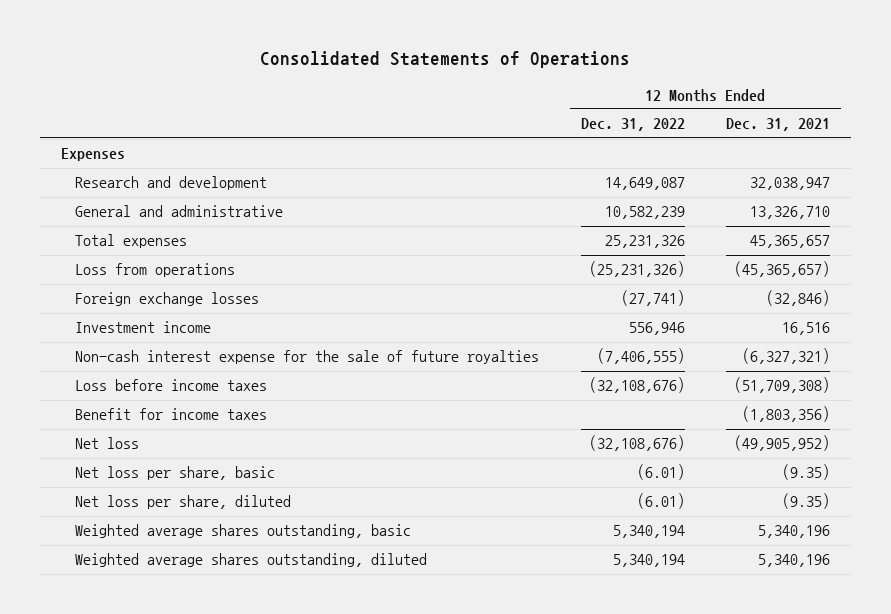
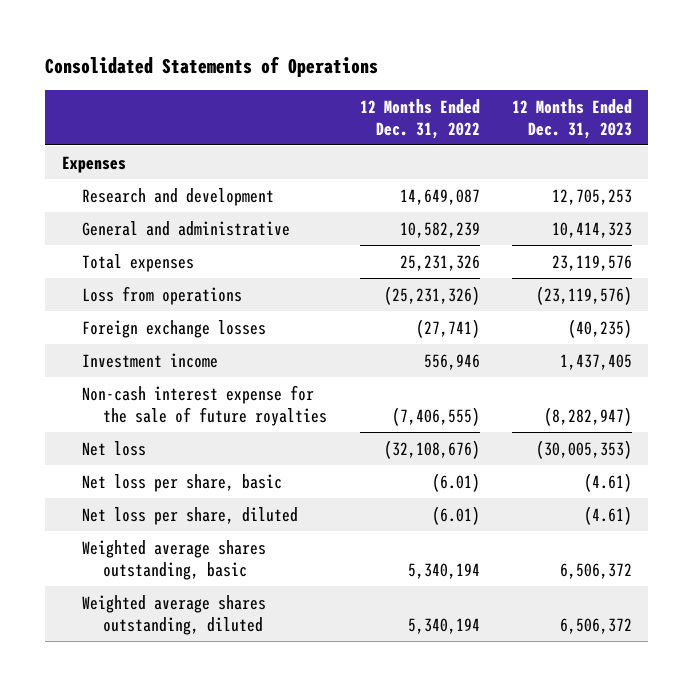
- | 12 Months Ended Dec. 31, 2022 | 12 Months Ended Dec. 31, 2021
+ | 12 Months Ended Dec. 31, 2022 | 12 Months Ended Dec. 31, 2023
- Loss before income taxes | (32,108,676) | (51,709,308)
- Benefit for income taxes | | (1,803,356)

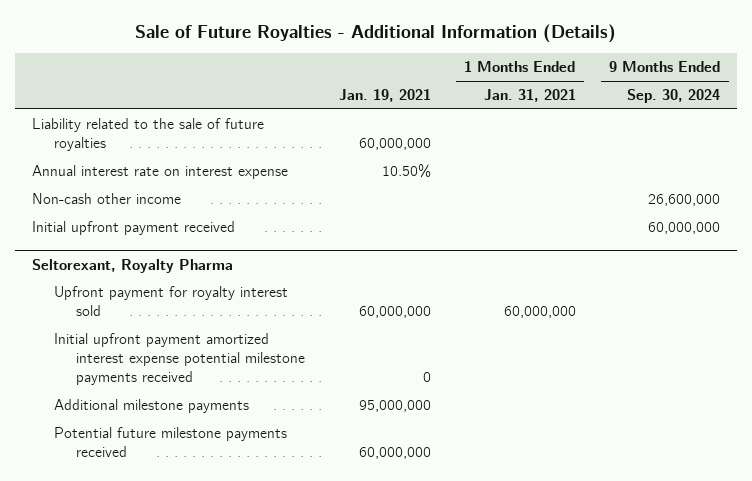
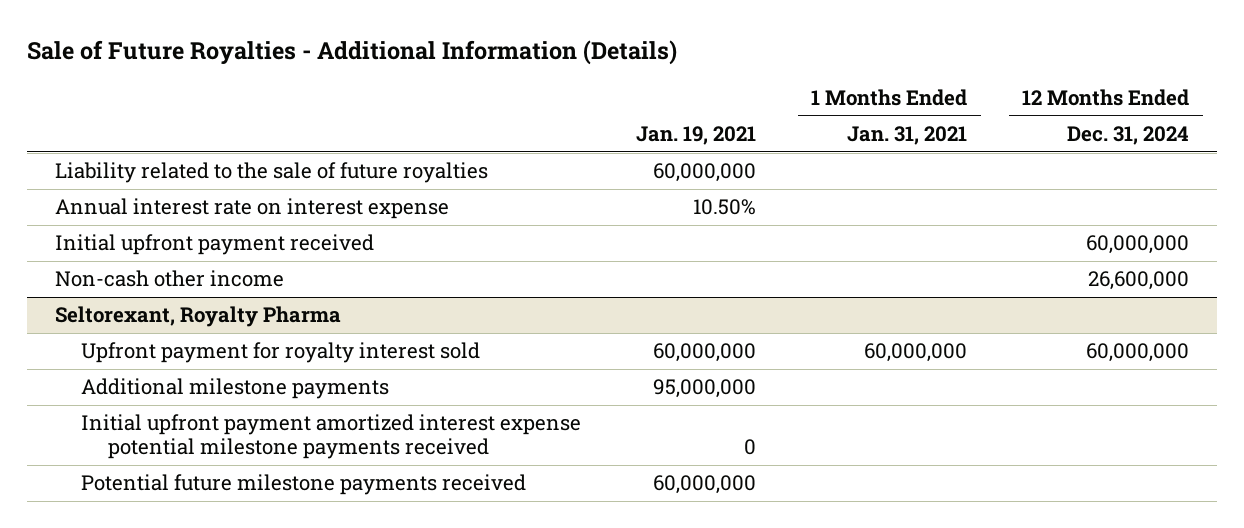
- | Jan. 19, 2021 | 1 Months Ended Jan. 31, 2021 | 9 Months Ended Sep. 30, 2024
+ | Jan. 19, 2021 | 1 Months Ended Jan. 31, 2021 | 12 Months Ended Dec. 31, 2024
moved down: Non-cash other income | | | 26,600,000
@ Seltorexant, Royalty Pharma
moved down: Initial upfront payment amortized interest expense potential milestone payments received | 0 | |

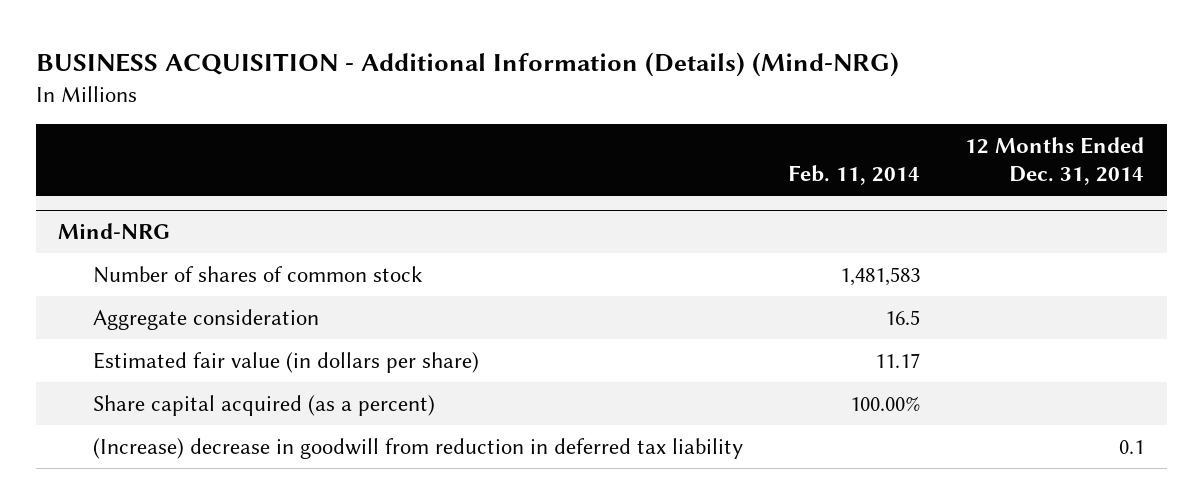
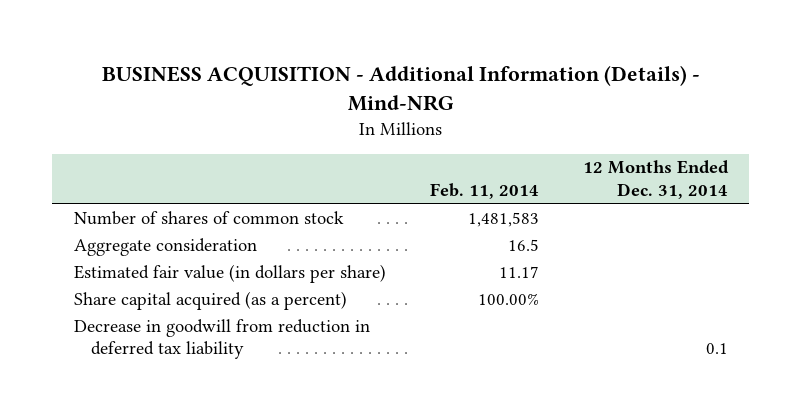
- BUSINESS ACQUISITION - Additional Information (Details) (Mind-NRG)
+ BUSINESS ACQUISITION - Additional Information (Details) - Mind-NRG
- Mind-NRG
- (Increase) decrease in goodwill from reduction in deferred tax liability | | 0.1
+ Decrease in goodwill from reduction in deferred tax liability | | 0.1

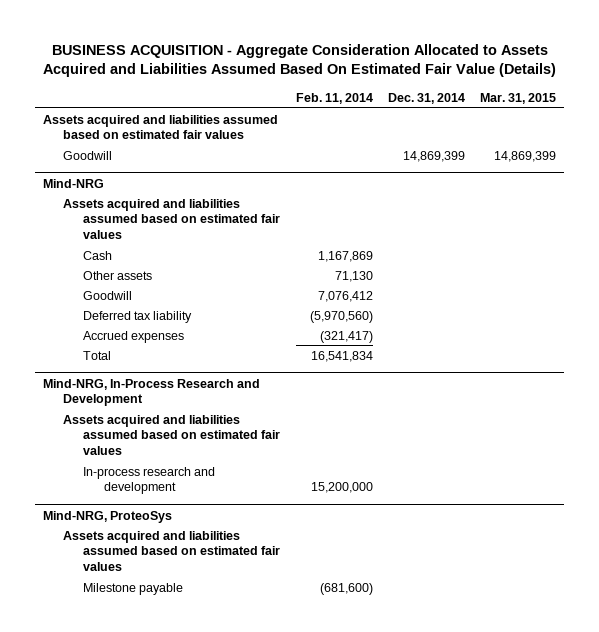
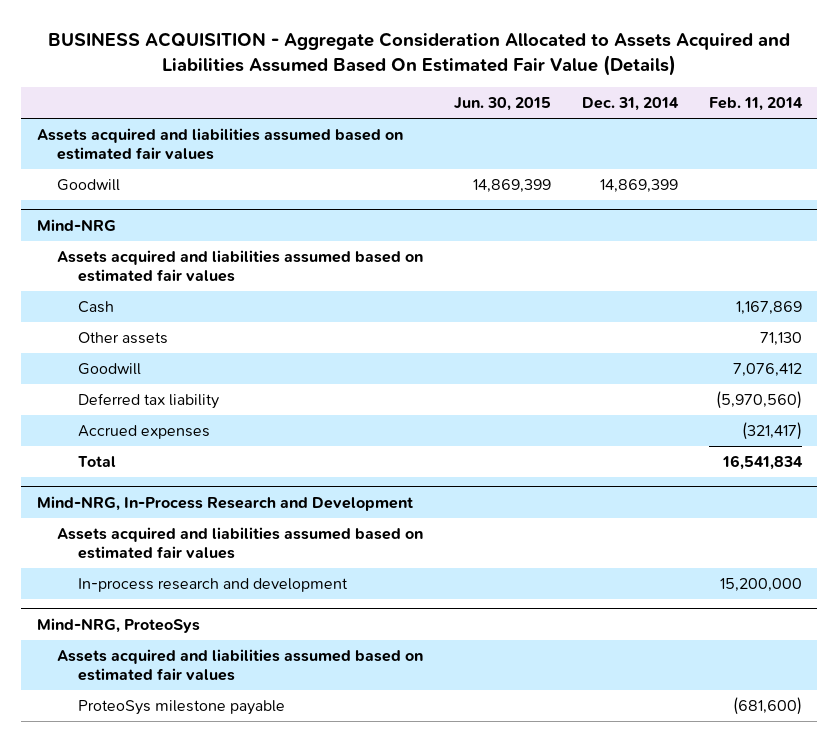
- | Feb. 11, 2014 | Dec. 31, 2014 | Mar. 31, 2015
+ | Jun. 30, 2015 | Dec. 31, 2014 | Feb. 11, 2014
@ Mind-NRG, ProteoSys
- Milestone payable | (681,600) | |
+ ProteoSys milestone payable | | | (681,600)

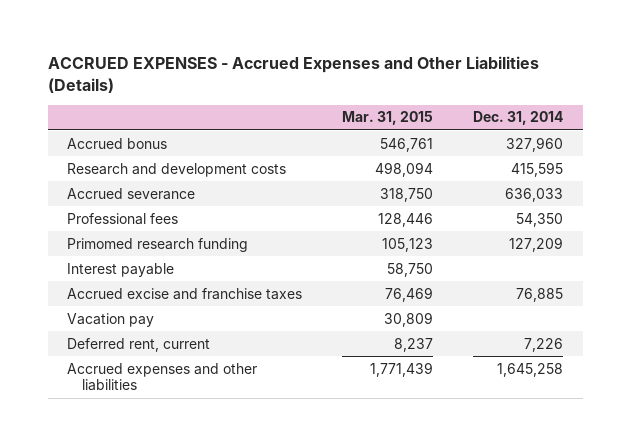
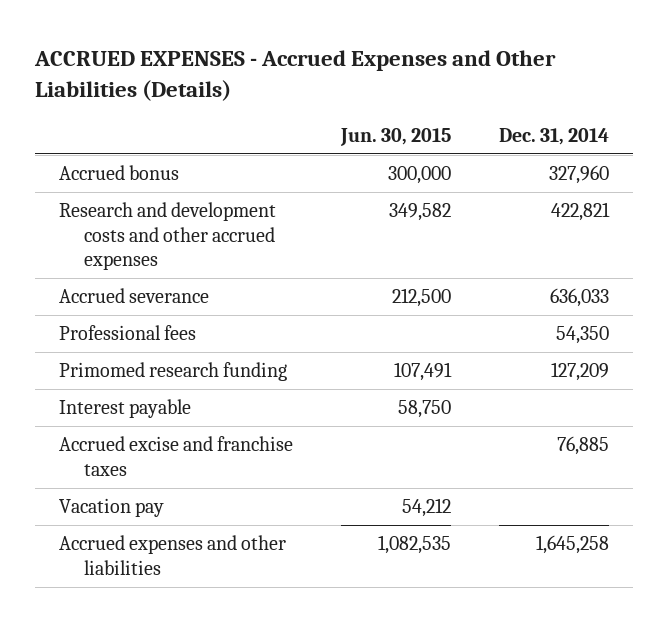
- | Mar. 31, 2015 | Dec. 31, 2014
+ | Jun. 30, 2015 | Dec. 31, 2014
- Research and development costs | 498,094 | 415,595
+ Research and development costs and other accrued expenses | 349,582 | 422,821
- Deferred rent, current | 8,237 | 7,226

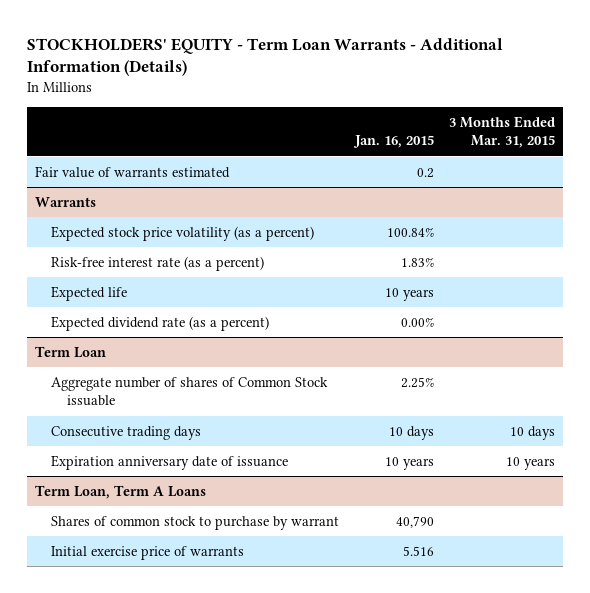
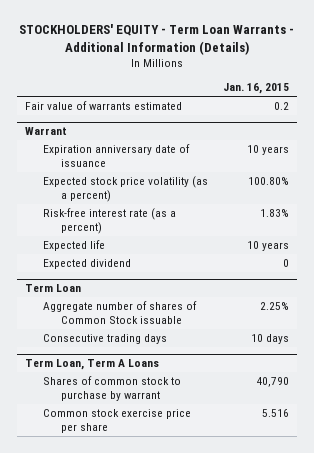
- | Jan. 16, 2015 | 3 Months Ended Mar. 31, 2015
+ | Jan. 16, 2015
- Warrants
- Expected stock price volatility (as a percent) | 100.84% |
+ Warrant
+ Expiration anniversary date of issuance | 10 years
+ Expected stock price volatility (as a percent) | 100.80%
- Expected dividend rate (as a percent) | 0.00% |
+ Expected dividend | 0
@ Term Loan
- Expiration anniversary date of issuance | 10 years | 10 years
@ Term Loan, Term A Loans
- Initial exercise price of warrants | 5.516 |
+ Common stock exercise price per share | 5.516

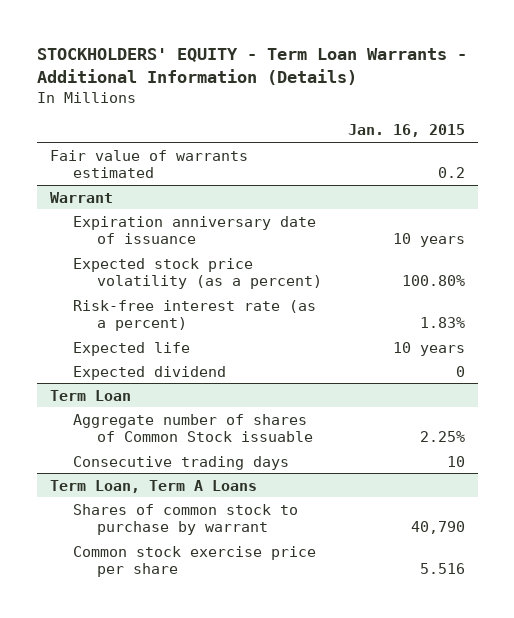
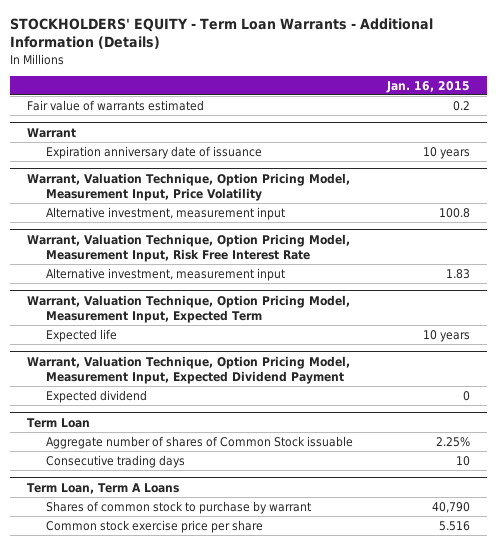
@ Warrant
- Expected stock price volatility (as a percent) | 100.80%
- Risk-free interest rate (as a percent) | 1.83%
+ Warrant, Valuation Technique, Option Pricing Model, Measurement Input, Price Volatility
+ Alternative investment, measurement input | 100.8
+ Warrant, Valuation Technique, Option Pricing Model, Measurement Input, Risk Free Interest Rate
+ Alternative investment, measurement input | 1.83
+ Warrant, Valuation Technique, Option Pricing Model, Measurement Input, Expected Term
+ Warrant, Valuation Technique, Option Pricing Model, Measurement Input, Expected Dividend Payment

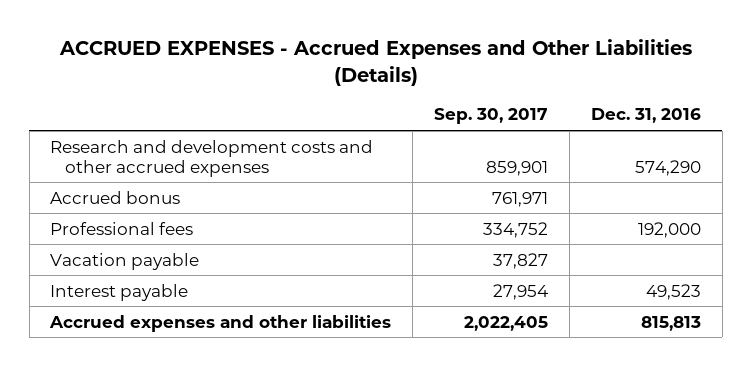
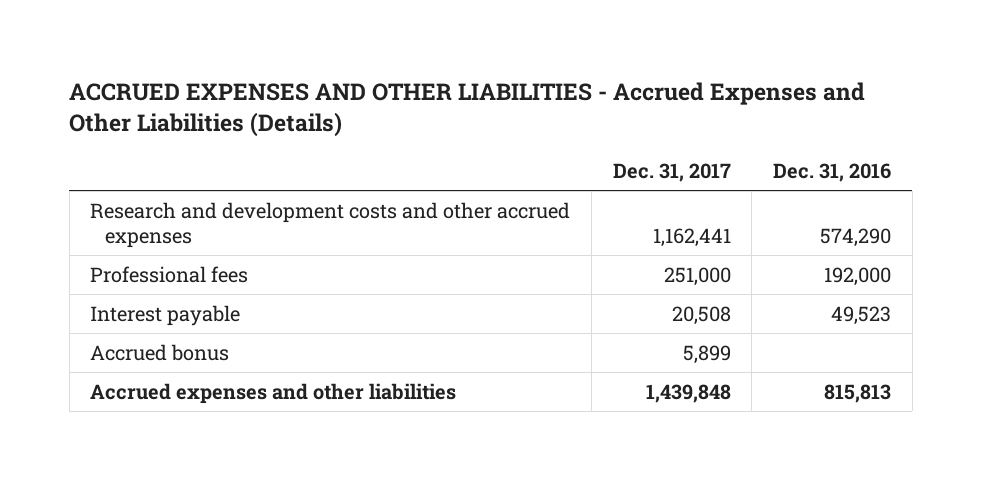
- ACCRUED EXPENSES - Accrued Expenses and Other Liabilities (Details)
+ ACCRUED EXPENSES AND OTHER LIABILITIES - Accrued Expenses and Other Liabilities (Details)
- | Sep. 30, 2017 | Dec. 31, 2016
+ | Dec. 31, 2017 | Dec. 31, 2016
- Vacation payable | 37,827 |
moved down: Accrued bonus | 5,899 |

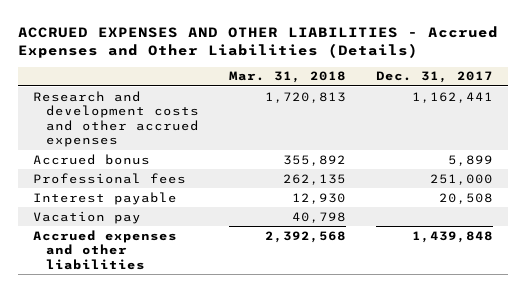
- | Dec. 31, 2017 | Dec. 31, 2016
+ | Mar. 31, 2018 | Dec. 31, 2017
moved up: Accrued bonus | 355,892 | 5,899
+ Vacation pay | 40,798 |

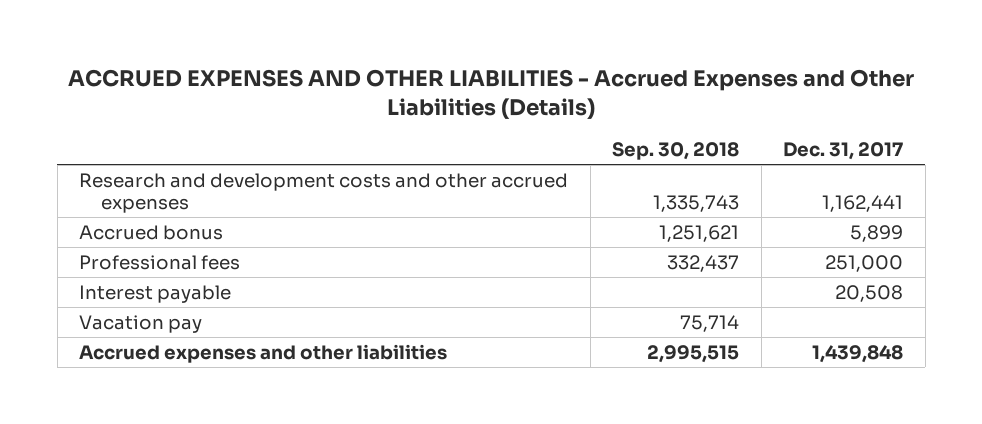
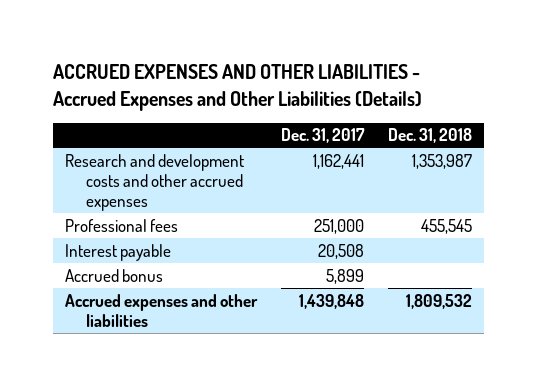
- | Sep. 30, 2018 | Dec. 31, 2017
+ | Dec. 31, 2017 | Dec. 31, 2018
- Vacation pay | 75,714 |
moved down: Accrued bonus | 5,899 |

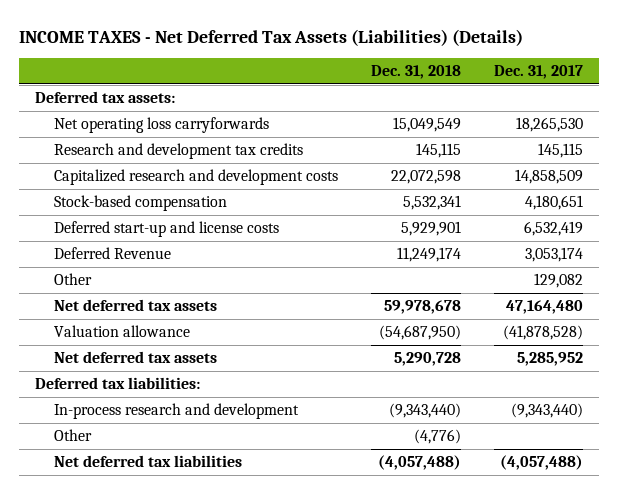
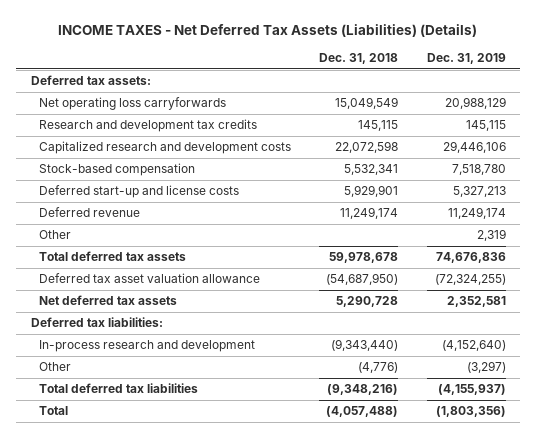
- | Dec. 31, 2018 | Dec. 31, 2017
+ | Dec. 31, 2018 | Dec. 31, 2019
- Deferred Revenue | 11,249,174 | 3,053,174
+ Deferred revenue | 11,249,174 | 11,249,174
- Net deferred tax assets | 59,978,678 | 47,164,480
- Valuation allowance | (54,687,950) | (41,878,528)
+ Total deferred tax assets | 59,978,678 | 74,676,836
+ Deferred tax asset valuation allowance | (54,687,950) | (72,324,255)
- Net deferred tax liabilities | (4,057,488) | (4,057,488)
+ Total deferred tax liabilities | (9,348,216) | (4,155,937)
+ Total | (4,057,488) | (1,803,356)

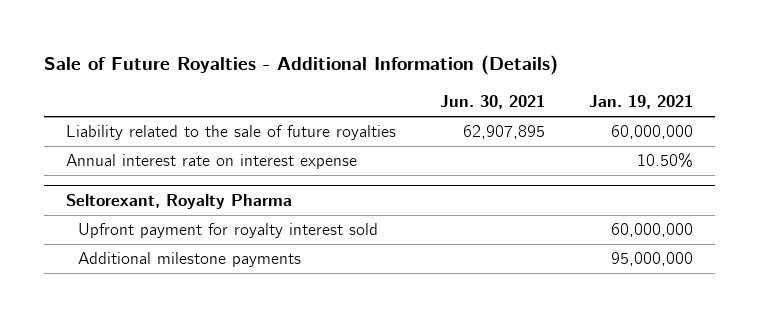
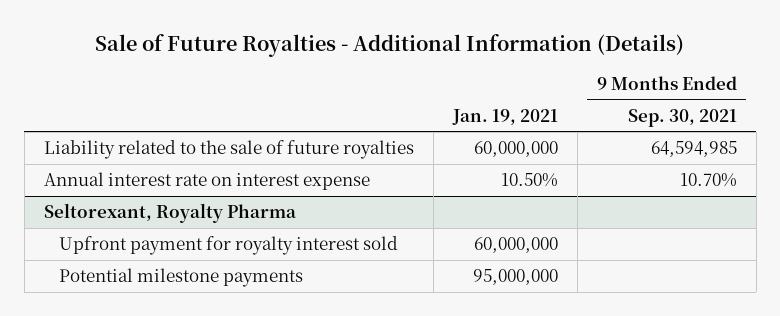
- | Jun. 30, 2021 | Jan. 19, 2021
+ | Jan. 19, 2021 | 9 Months Ended Sep. 30, 2021
@ Seltorexant, Royalty Pharma
- Additional milestone payments | | 95,000,000
+ Potential milestone payments | 95,000,000 |

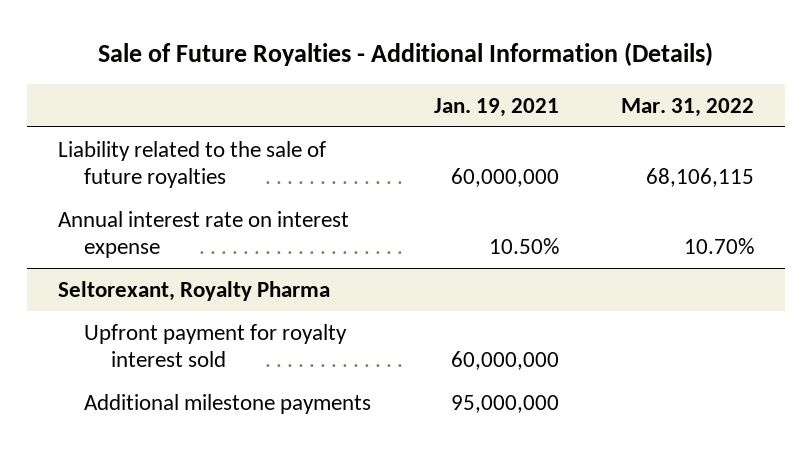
- | Jan. 19, 2021 | 9 Months Ended Sep. 30, 2021
+ | Jan. 19, 2021 | Mar. 31, 2022
@ Seltorexant, Royalty Pharma
- Potential milestone payments | 95,000,000 |
+ Additional milestone payments | 95,000,000 |

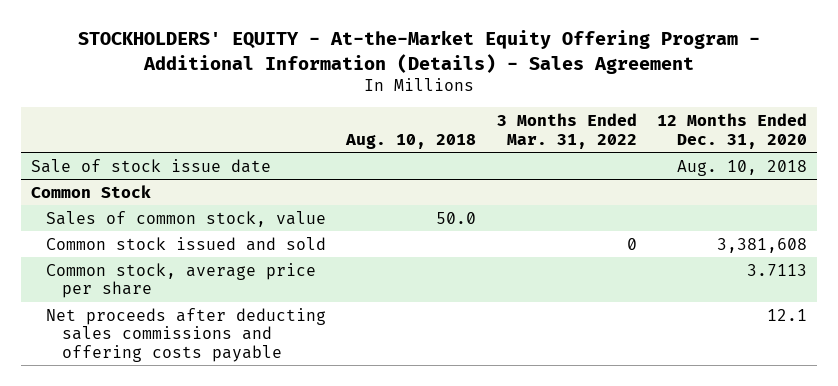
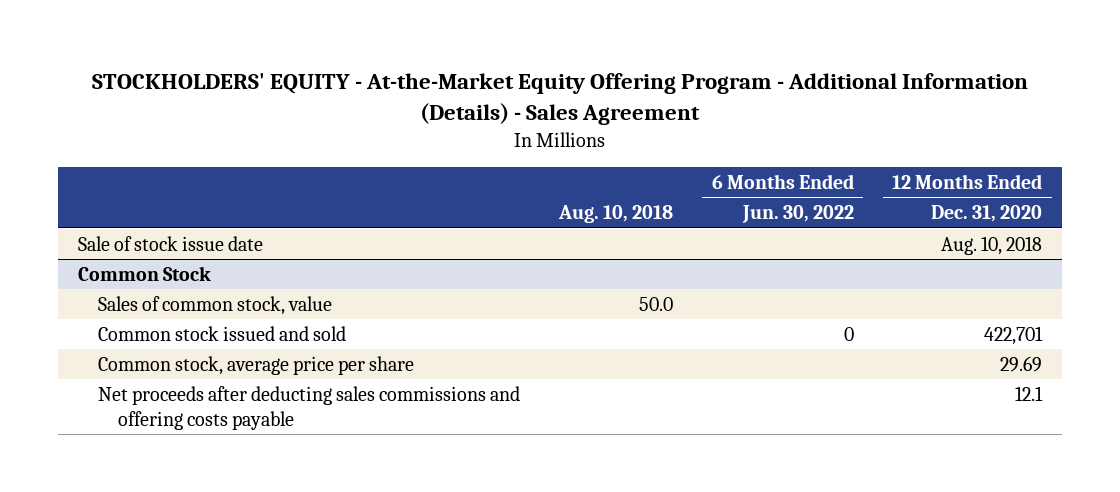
- | Aug. 10, 2018 | 3 Months Ended Mar. 31, 2022 | 12 Months Ended Dec. 31, 2020
+ | Aug. 10, 2018 | 6 Months Ended Jun. 30, 2022 | 12 Months Ended Dec. 31, 2020
@ Common Stock
- Common stock issued and sold | | 0 | 3,381,608
- Common stock, average price per share | | | 3.7113
+ Common stock issued and sold | | 0 | 422,701
+ Common stock, average price per share | | | 29.69

